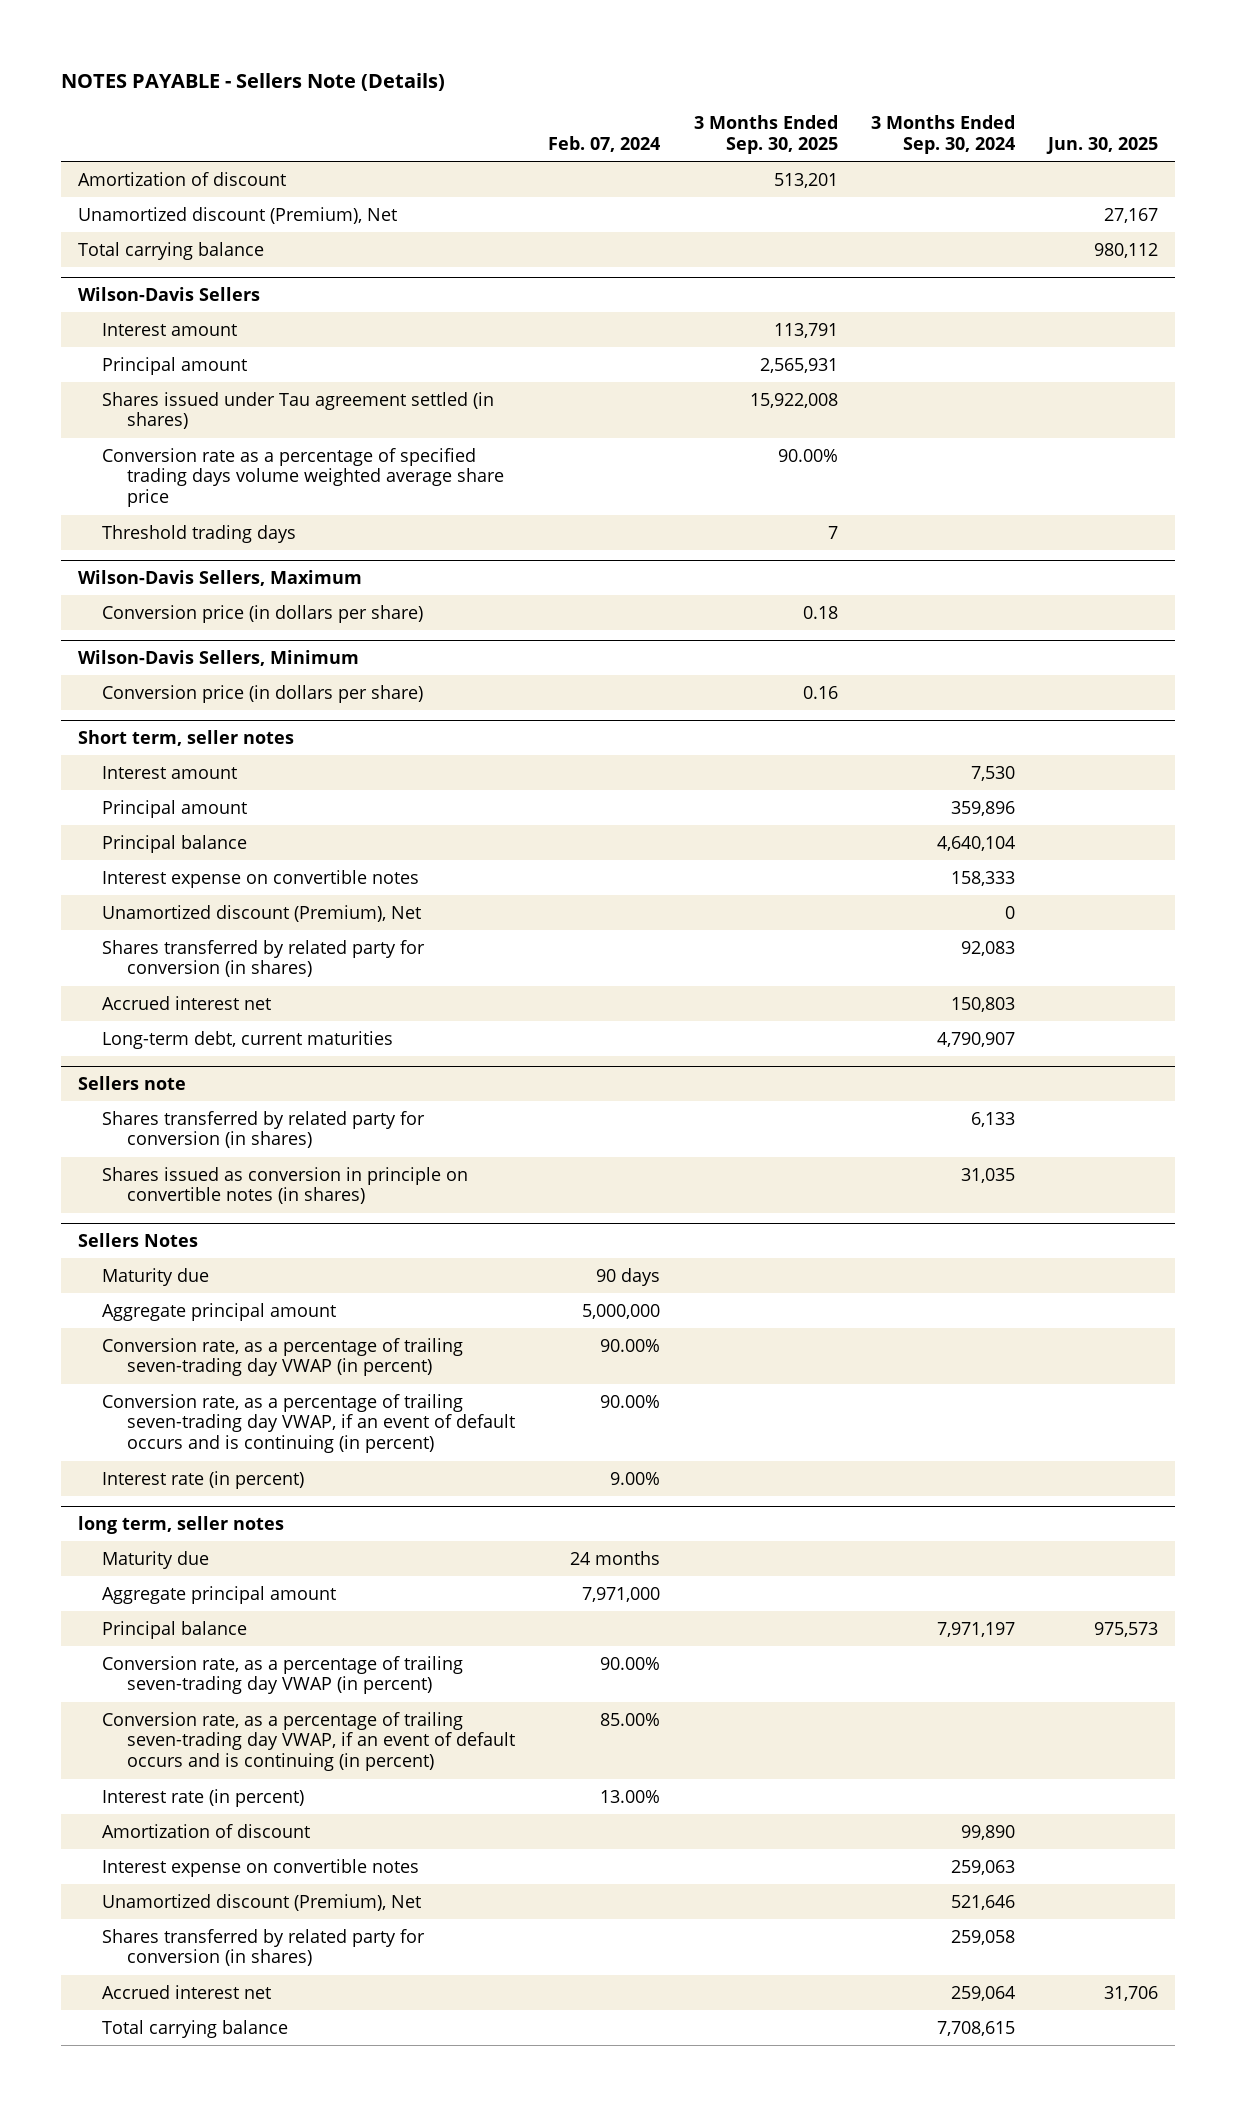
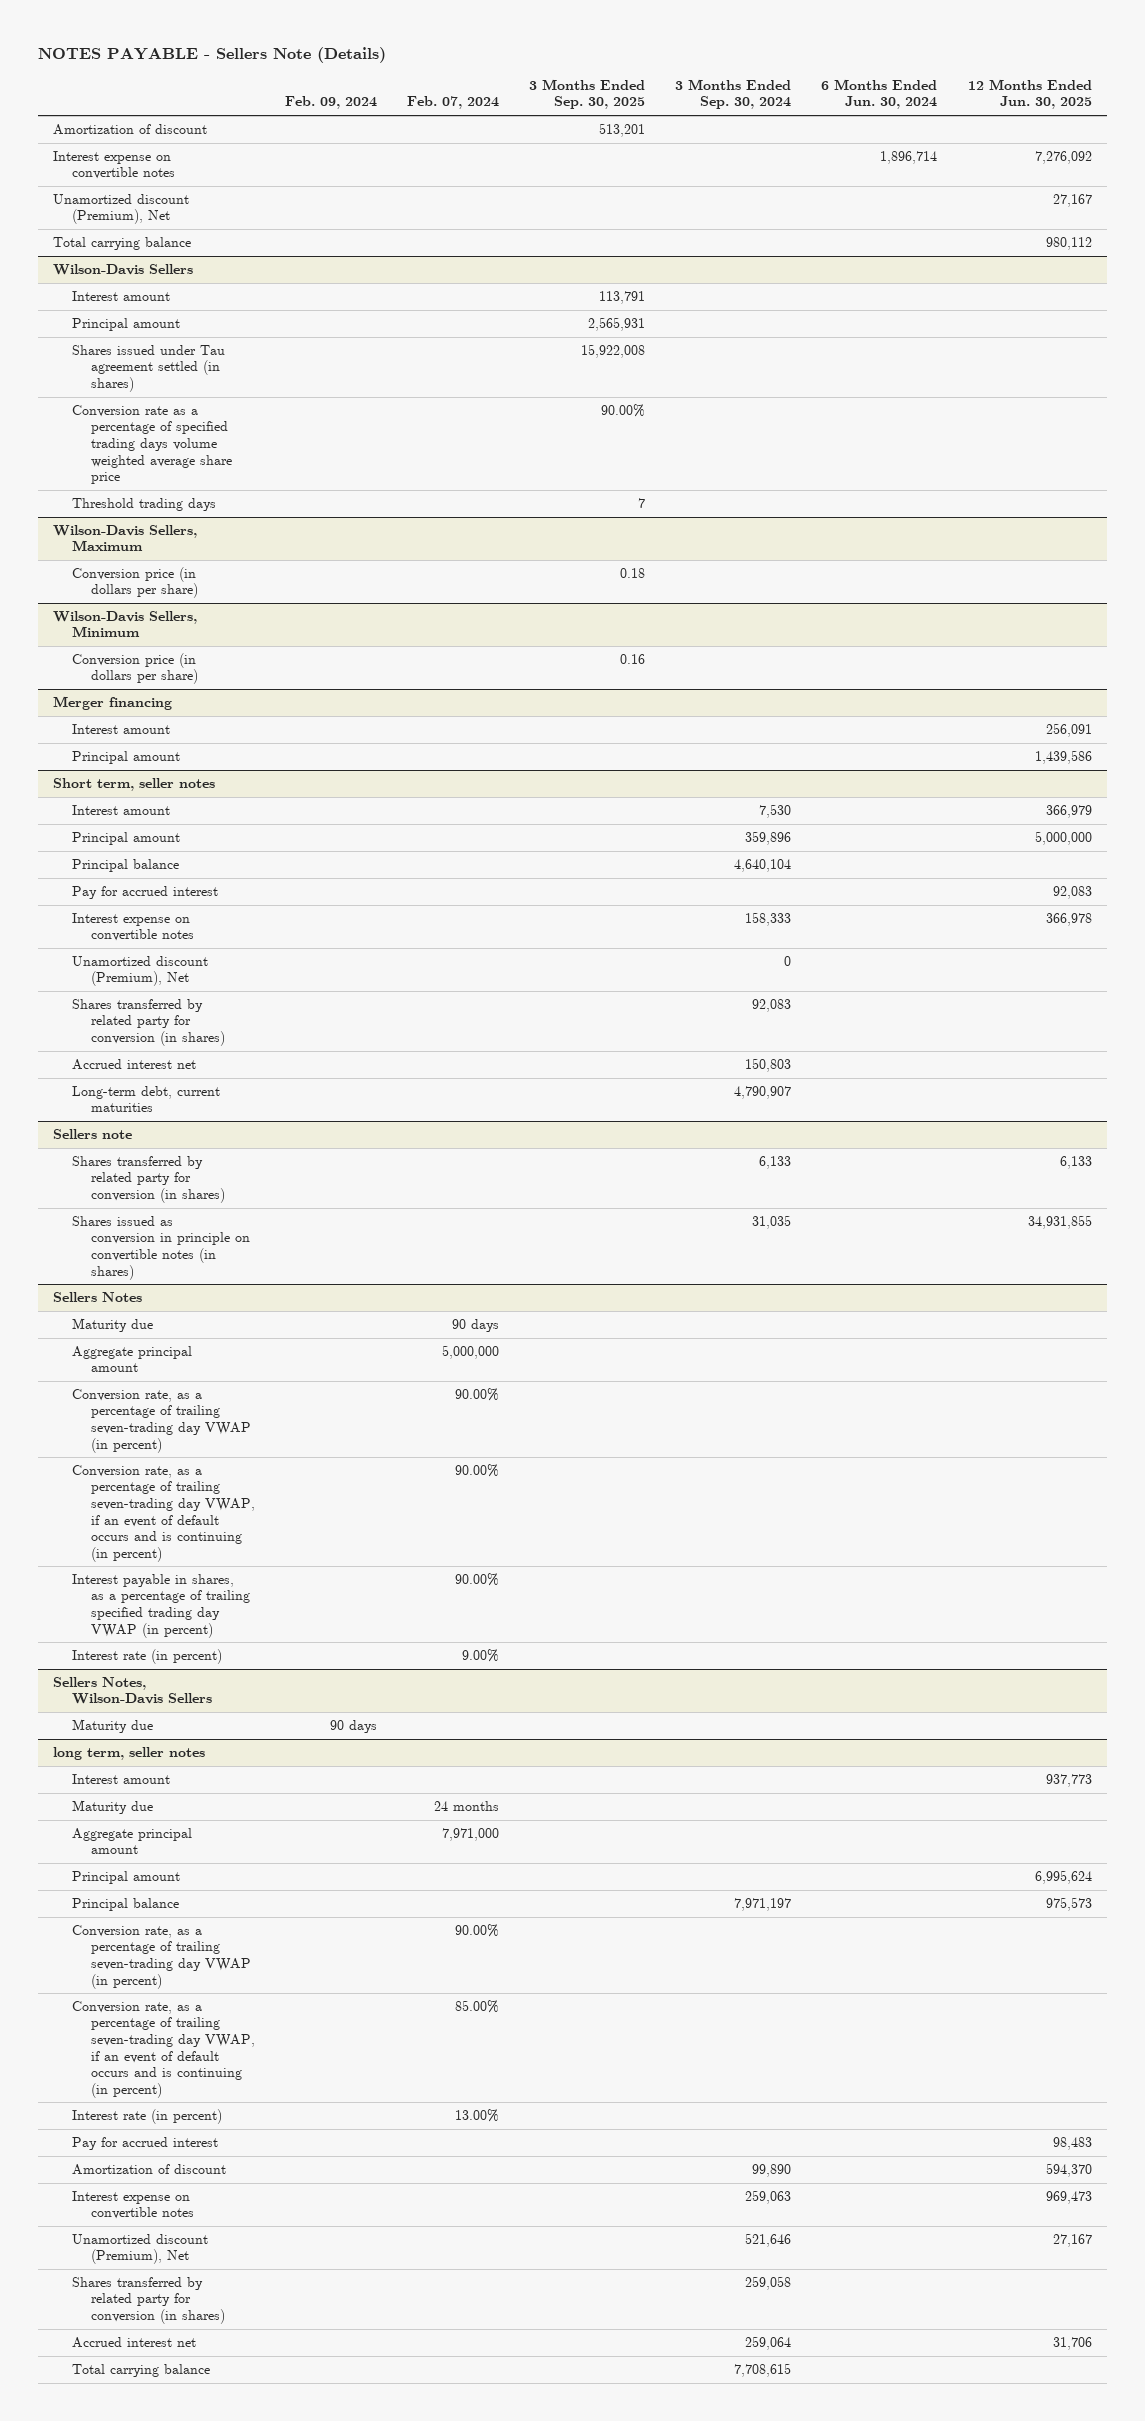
- | Feb. 07, 2024 | 3 Months Ended Sep. 30, 2025 | 3 Months Ended Sep. 30, 2024 | Jun. 30, 2025
+ | Feb. 09, 2024 | Feb. 07, 2024 | 3 Months Ended Sep. 30, 2025 | 3 Months Ended Sep. 30, 2024 | 6 Months Ended Jun. 30, 2024 | 12 Months Ended Jun. 30, 2025
+ Interest expense on convertible notes | | | | | 1,896,714 | 7,276,092
+ Merger financing
+ Interest amount | | | | | | 256,091
+ Principal amount | | | | | | 1,439,586
@ Short term, seller notes
+ Pay for accrued interest | | | | | | 92,083
@ Sellers Notes
+ Interest payable in shares, as a percentage of trailing specified trading day VWAP (in percent) | | 90.00% | | | |
+ Sellers Notes, Wilson-Davis Sellers
+ Maturity due | 90 days | | | | |
@ long term, seller notes
+ Interest amount | | | | | | 937,773
+ Principal amount | | | | | | 6,995,624
+ Pay for accrued interest | | | | | | 98,483

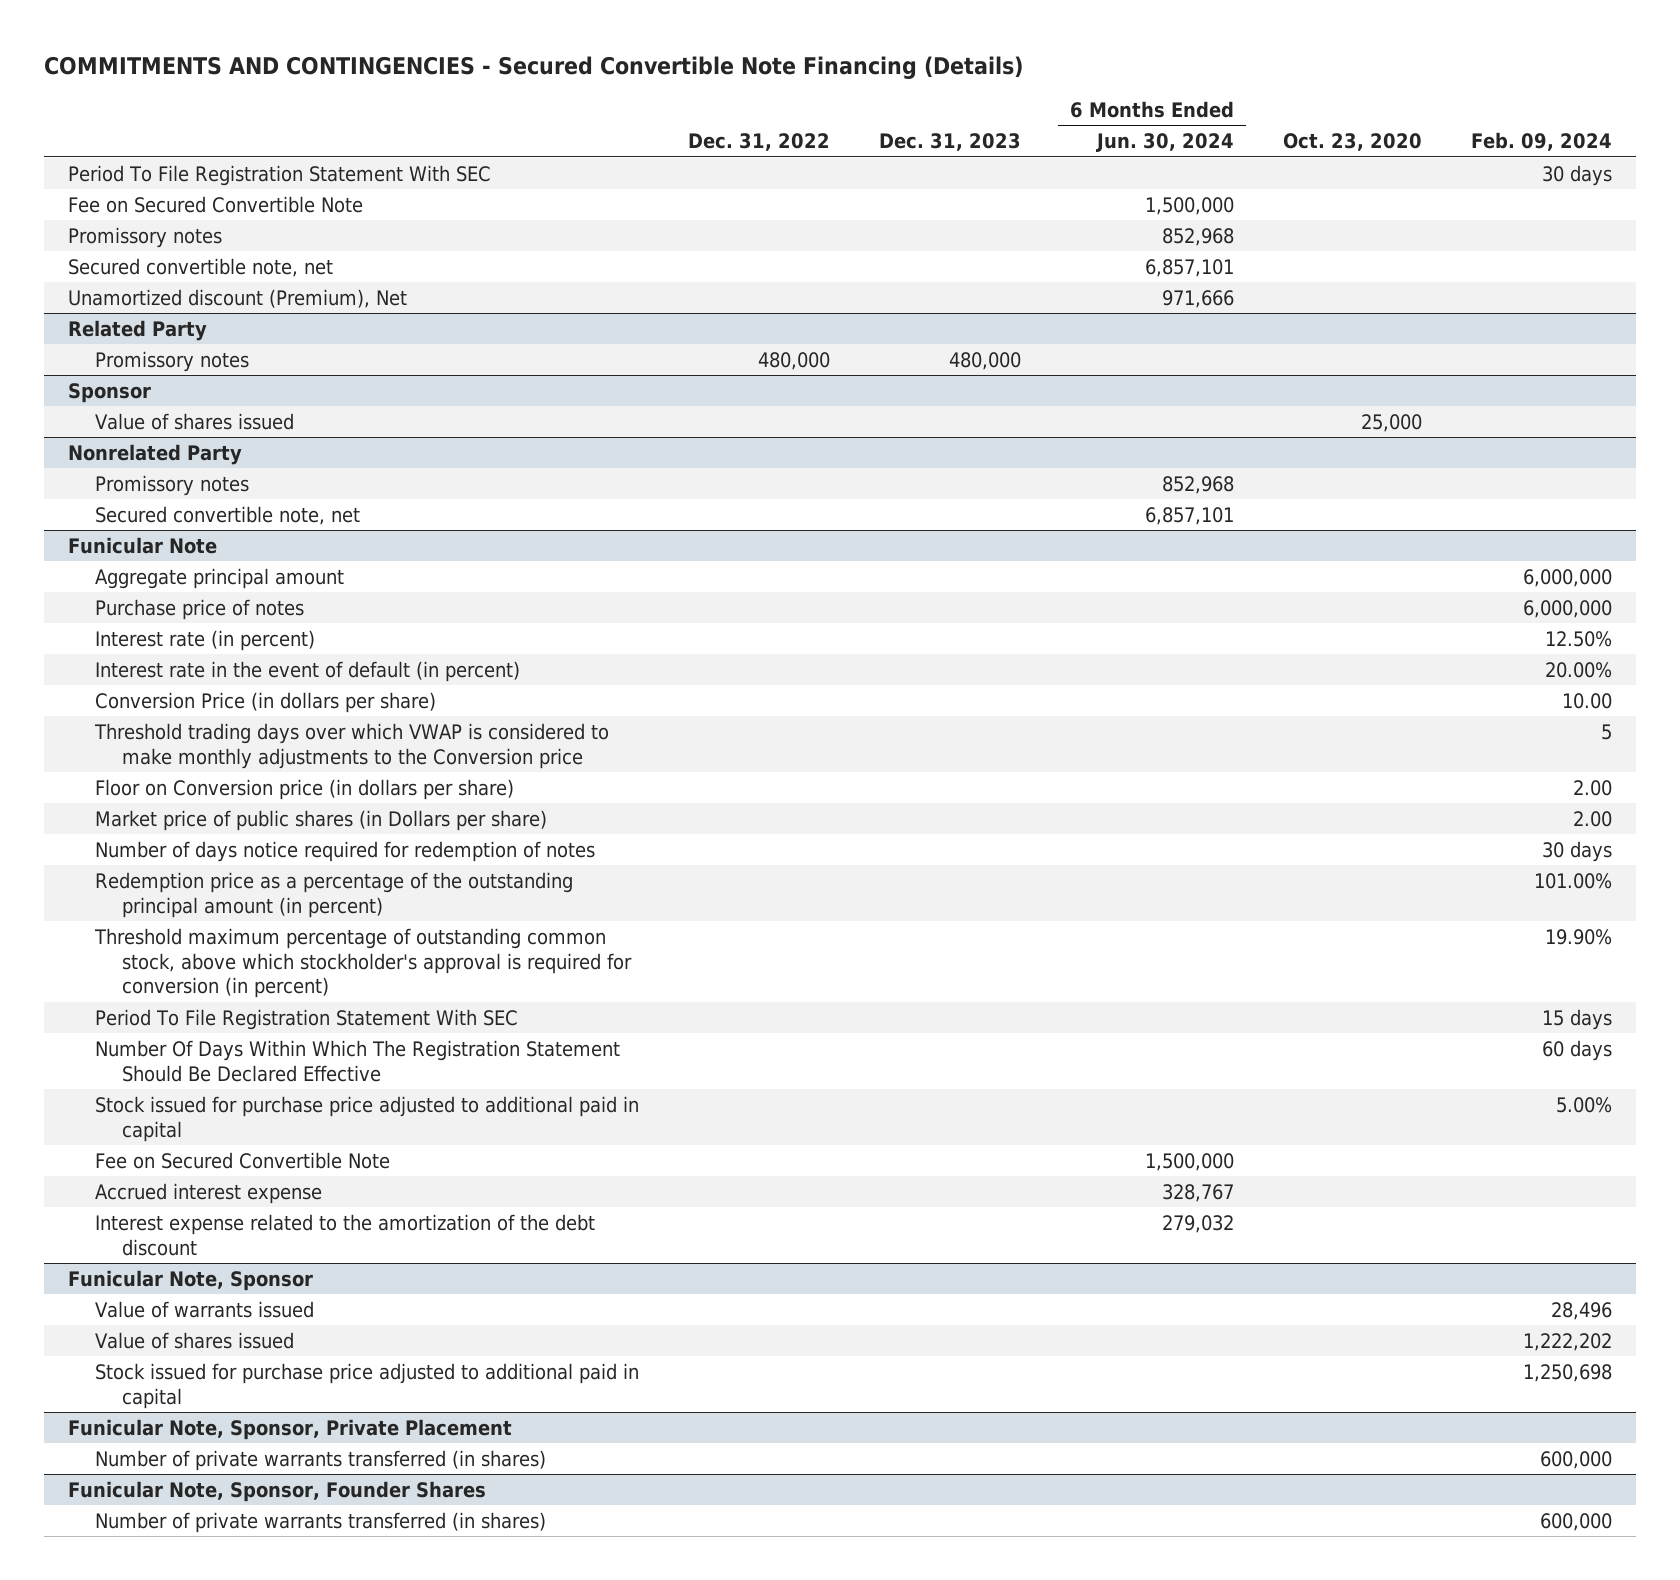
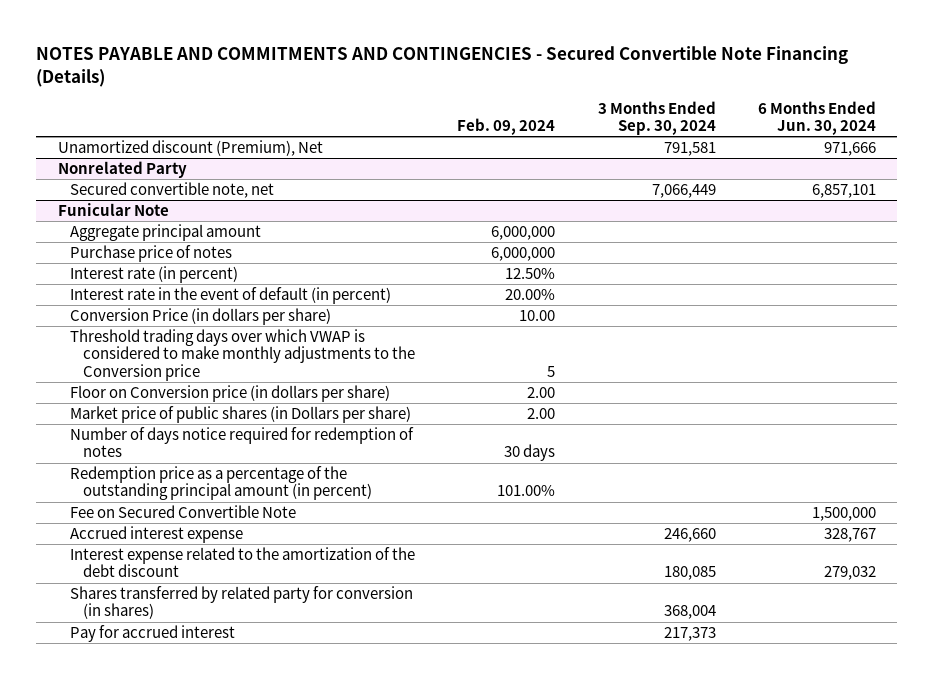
- COMMITMENTS AND CONTINGENCIES - Secured Convertible Note Financing (Details)
+ NOTES PAYABLE AND COMMITMENTS AND CONTINGENCIES - Secured Convertible Note Financing (Details)
- | Dec. 31, 2022 | Dec. 31, 2023 | 6 Months Ended Jun. 30, 2024 | Oct. 23, 2020 | Feb. 09, 2024
+ | Feb. 09, 2024 | 3 Months Ended Sep. 30, 2024 | 6 Months Ended Jun. 30, 2024
- Period To File Registration Statement With SEC | | | | | 30 days
- Fee on Secured Convertible Note | | | 1,500,000 | |
- Promissory notes | | | 852,968 | |
- Secured convertible note, net | | | 6,857,101 | |
- Related Party
- Promissory notes | 480,000 | 480,000 | | |
- Sponsor
- Value of shares issued | | | | 25,000 |
@ Nonrelated Party
- Promissory notes | | | 852,968 | |
@ Funicular Note
- Threshold maximum percentage of outstanding common stock, above which stockholder's approval is required for conversion (in percent) | | | | | 19.90%
- Period To File Registration Statement With SEC | | | | | 15 days
- Number Of Days Within Which The Registration Statement Should Be Declared Effective | | | | | 60 days
- Stock issued for purchase price adjusted to additional paid in capital | | | | | 5.00%
- Funicular Note, Sponsor
- Value of warrants issued | | | | | 28,496
- Value of shares issued | | | | | 1,222,202
- Stock issued for purchase price adjusted to additional paid in capital | | | | | 1,250,698
- Funicular Note, Sponsor, Private Placement
- Number of private warrants transferred (in shares) | | | | | 600,000
- Funicular Note, Sponsor, Founder Shares
- Number of private warrants transferred (in shares) | | | | | 600,000
@ Funicular Note
+ Shares transferred by related party for conversion (in shares) | | 368,004 |
+ Pay for accrued interest | | 217,373 |

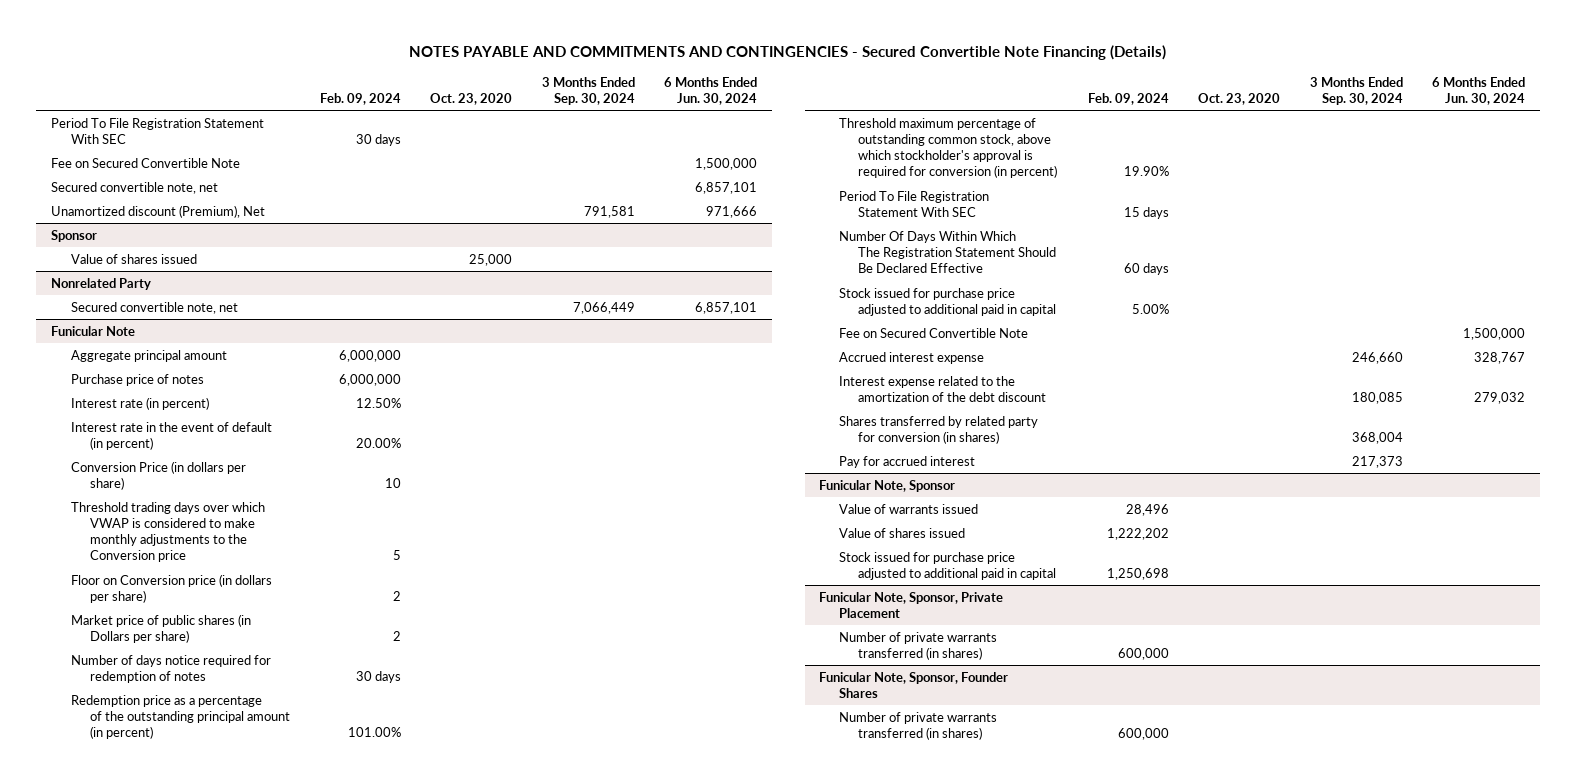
- | Feb. 09, 2024 | 3 Months Ended Sep. 30, 2024 | 6 Months Ended Jun. 30, 2024
+ | Feb. 09, 2024 | Oct. 23, 2020 | 3 Months Ended Sep. 30, 2024 | 6 Months Ended Jun. 30, 2024
+ Period To File Registration Statement With SEC | 30 days | | |
+ Fee on Secured Convertible Note | | | | 1,500,000
+ Secured convertible note, net | | | | 6,857,101
+ Sponsor
+ Value of shares issued | | 25,000 | |
@ Funicular Note
- Conversion Price (in dollars per share) | 10.00 | |
+ Conversion Price (in dollars per share) | 10 | | |
- Floor on Conversion price (in dollars per share) | 2.00 | |
- Market price of public shares (in Dollars per share) | 2.00 | |
+ Floor on Conversion price (in dollars per share) | 2 | | |
+ Market price of public shares (in Dollars per share) | 2 | | |
+ Threshold maximum percentage of outstanding common stock, above which stockholder's approval is required for conversion (in percent) | 19.90% | | |
+ Period To File Registration Statement With SEC | 15 days | | |
+ Number Of Days Within Which The Registration Statement Should Be Declared Effective | 60 days | | |
+ Stock issued for purchase price adjusted to additional paid in capital | 5.00% | | |
+ Funicular Note, Sponsor
+ Value of warrants issued | 28,496 | | |
+ Value of shares issued | 1,222,202 | | |
+ Stock issued for purchase price adjusted to additional paid in capital | 1,250,698 | | |
+ Funicular Note, Sponsor, Private Placement
+ Number of private warrants transferred (in shares) | 600,000 | | |
+ Funicular Note, Sponsor, Founder Shares
+ Number of private warrants transferred (in shares) | 600,000 | | |

